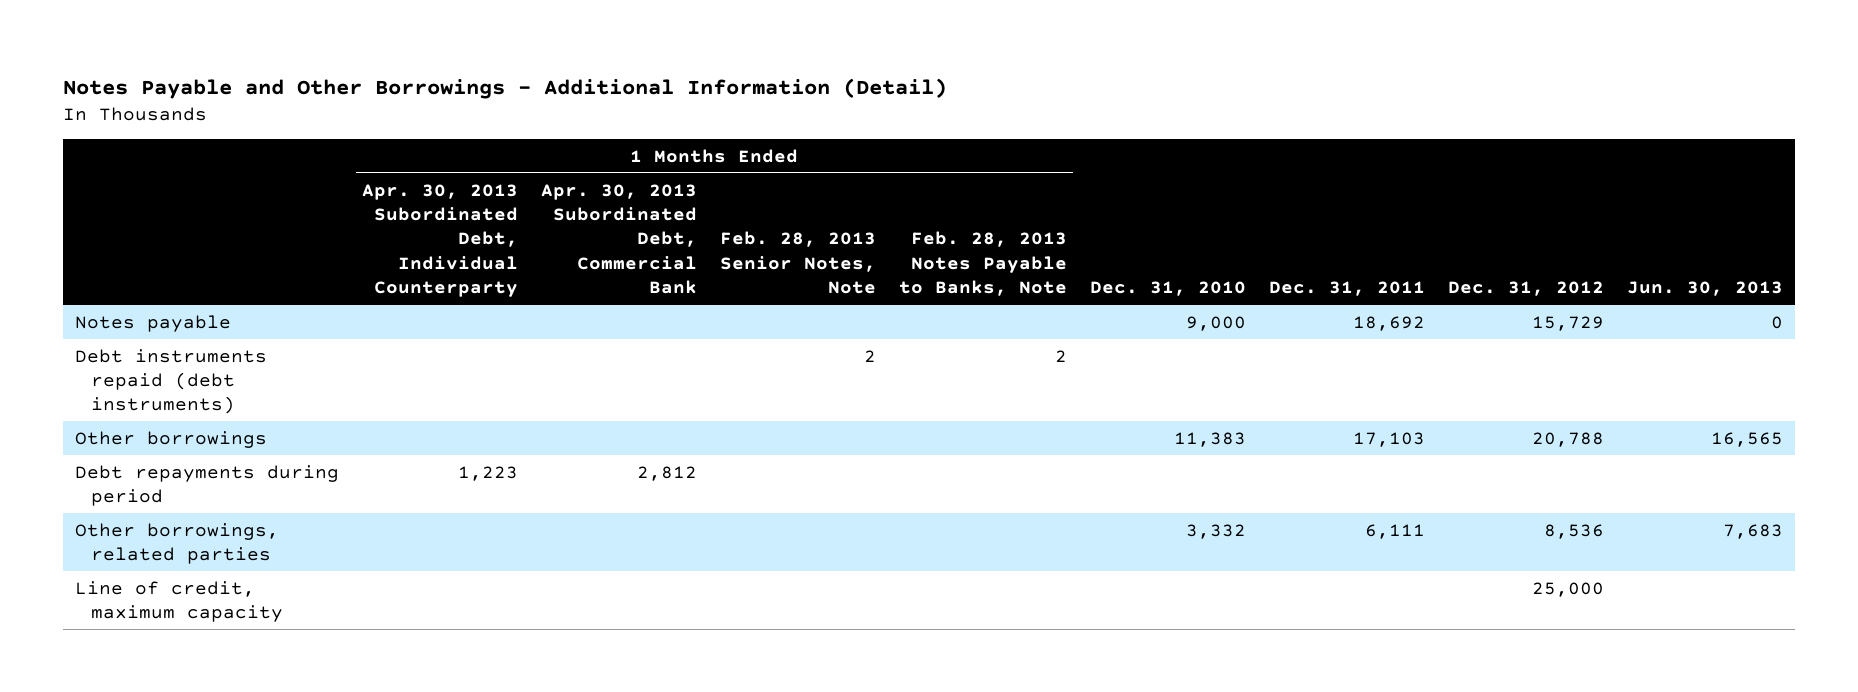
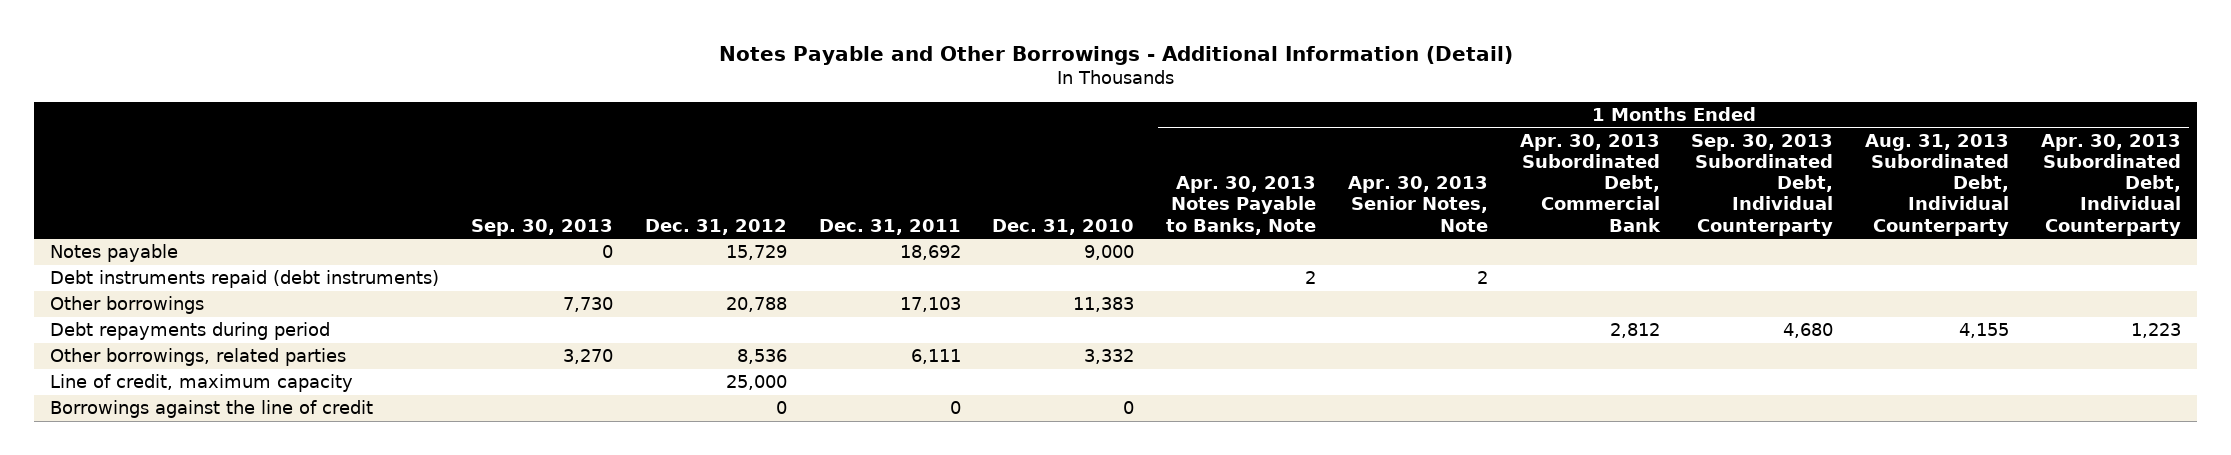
- | 1 Months Ended Apr. 30, 2013 Subordinated Debt, Individual Counterparty | 1 Months Ended Apr. 30, 2013 Subordinated Debt, Commercial Bank | 1 Months Ended Feb. 28, 2013 Senior Notes, Note | 1 Months Ended Feb. 28, 2013 Notes Payable to Banks, Note | Dec. 31, 2010 | Dec. 31, 2011 | Dec. 31, 2012 | Jun. 30, 2013
+ | Sep. 30, 2013 | Dec. 31, 2012 | Dec. 31, 2011 | Dec. 31, 2010 | 1 Months Ended Apr. 30, 2013 Notes Payable to Banks, Note | 1 Months Ended Apr. 30, 2013 Senior Notes, Note | 1 Months Ended Apr. 30, 2013 Subordinated Debt, Commercial Bank | 1 Months Ended Sep. 30, 2013 Subordinated Debt, Individual Counterparty | 1 Months Ended Aug. 31, 2013 Subordinated Debt, Individual Counterparty | 1 Months Ended Apr. 30, 2013 Subordinated Debt, Individual Counterparty
+ Borrowings against the line of credit | | 0 | 0 | 0 | | | | | |

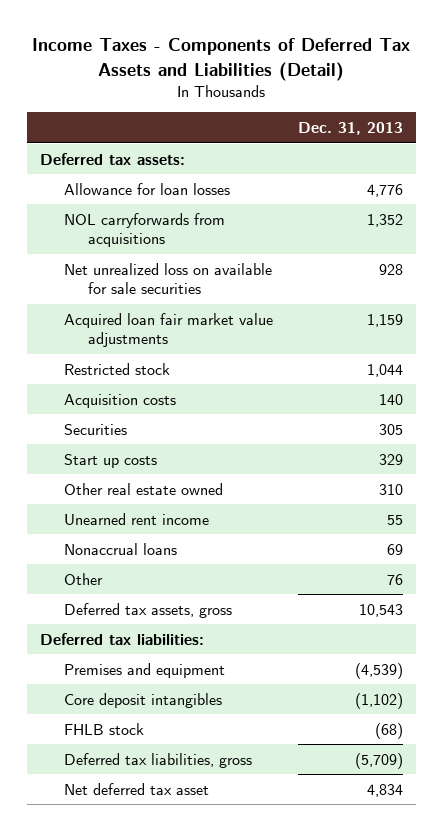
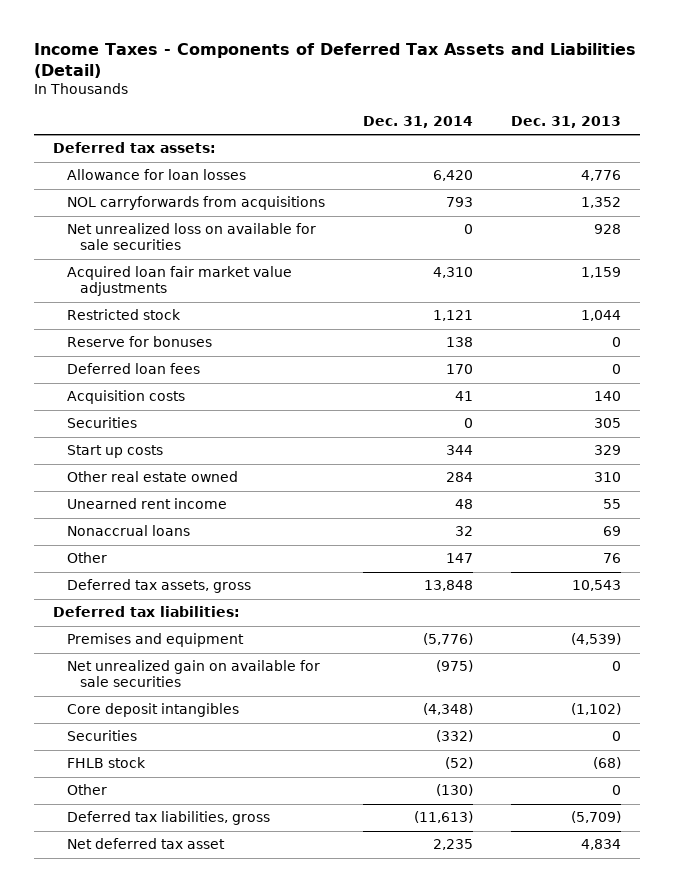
- | Dec. 31, 2013
+ | Dec. 31, 2014 | Dec. 31, 2013
+ Reserve for bonuses | 138 | 0
+ Deferred loan fees | 170 | 0
+ Net unrealized gain on available for sale securities | (975) | 0
+ Securities | (332) | 0
+ Other | (130) | 0

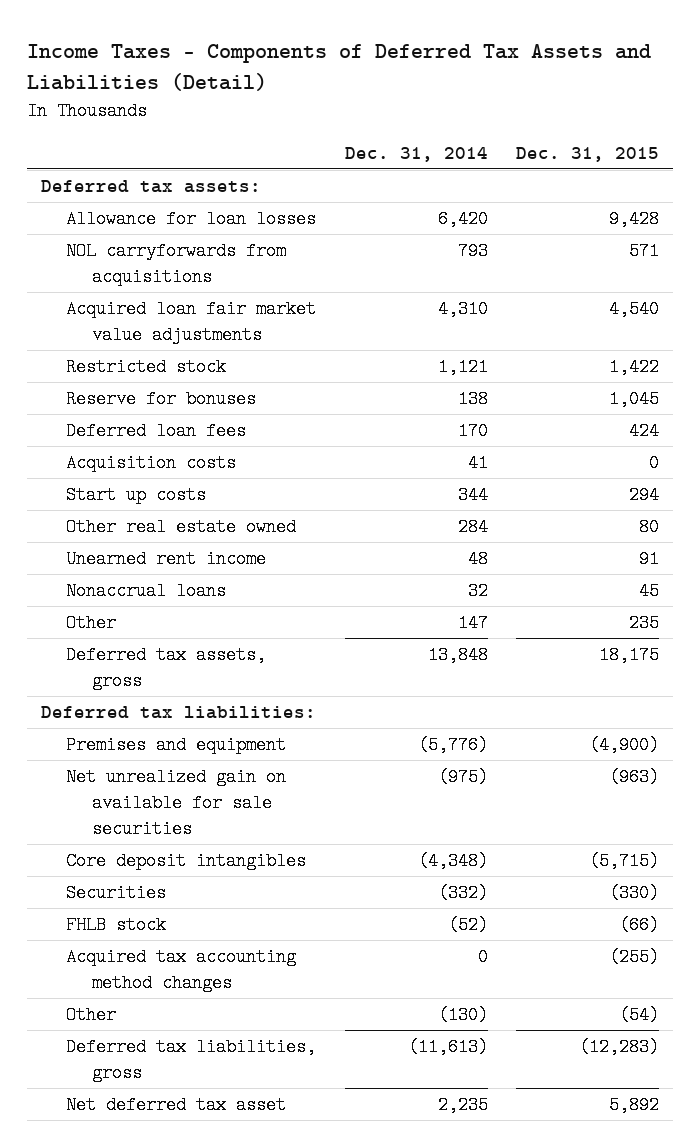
- | Dec. 31, 2014 | Dec. 31, 2013
+ | Dec. 31, 2014 | Dec. 31, 2015
- Net unrealized loss on available for sale securities | 0 | 928
- Securities | 0 | 305
+ Acquired tax accounting method changes | 0 | (255)

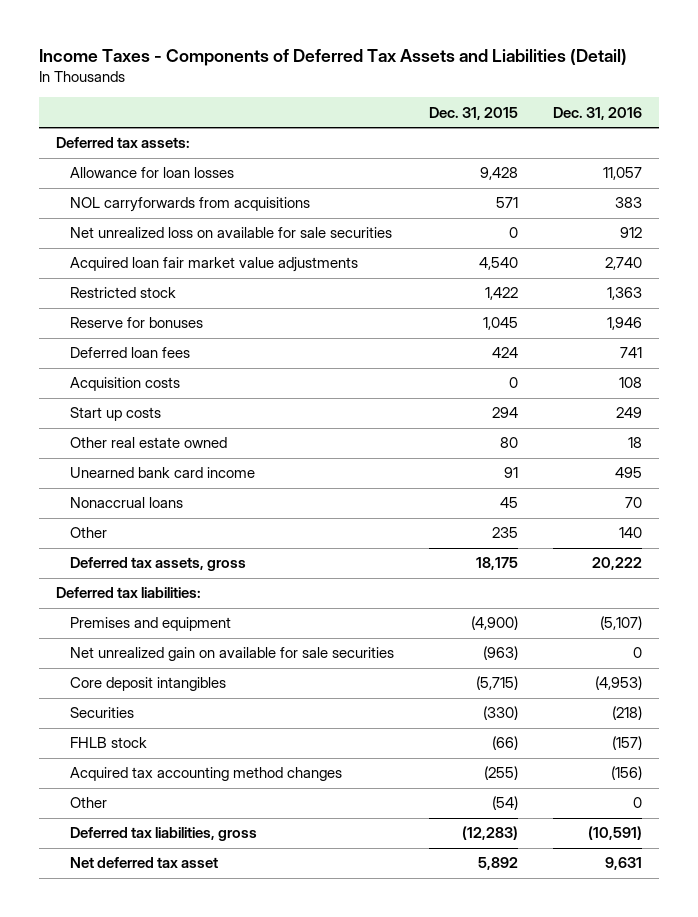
- | Dec. 31, 2014 | Dec. 31, 2015
+ | Dec. 31, 2015 | Dec. 31, 2016
+ Net unrealized loss on available for sale securities | 0 | 912
- Unearned rent income | 48 | 91
+ Unearned bank card income | 91 | 495

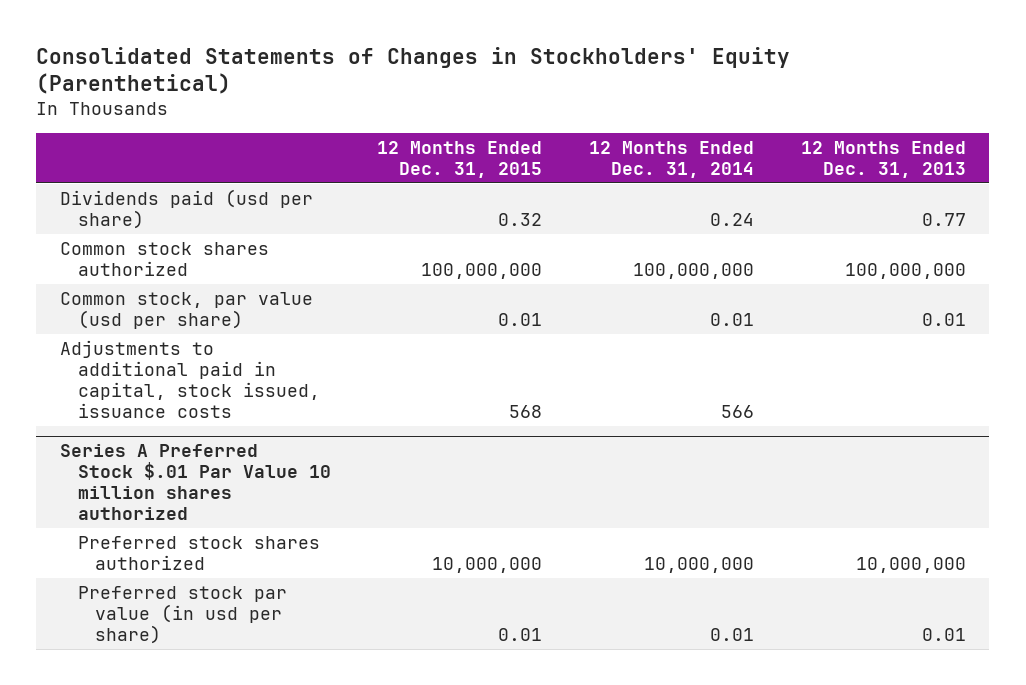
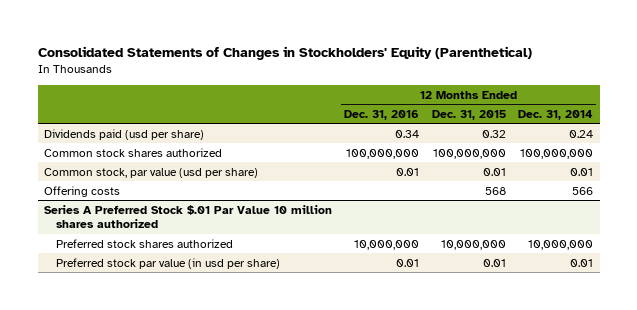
- | 12 Months Ended Dec. 31, 2015 | 12 Months Ended Dec. 31, 2014 | 12 Months Ended Dec. 31, 2013
+ | 12 Months Ended Dec. 31, 2016 | 12 Months Ended Dec. 31, 2015 | 12 Months Ended Dec. 31, 2014
- Adjustments to additional paid in capital, stock issued, issuance costs | 568 | 566 |
+ Offering costs | | 568 | 566

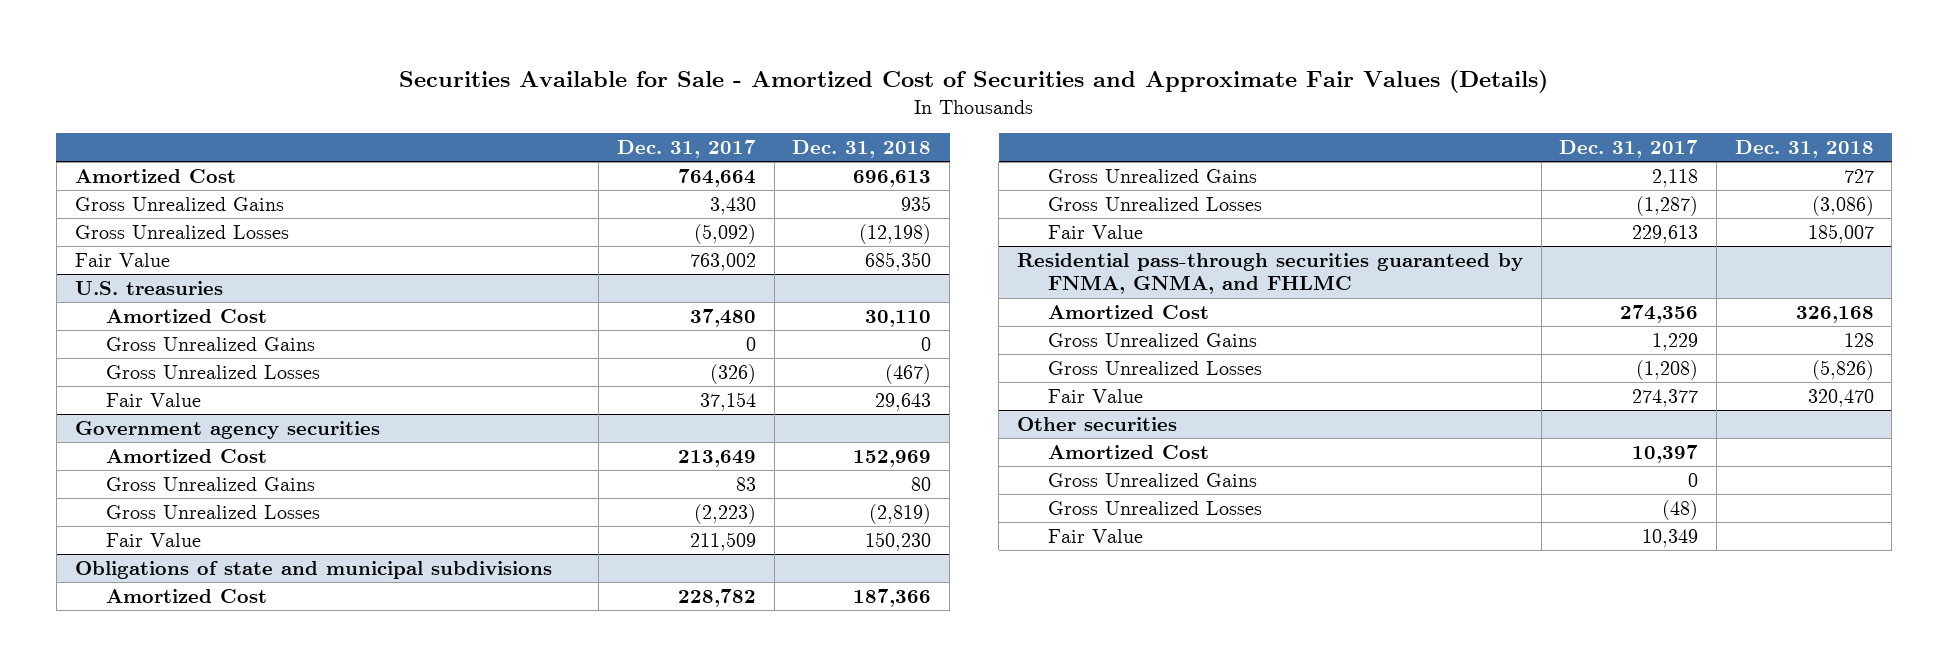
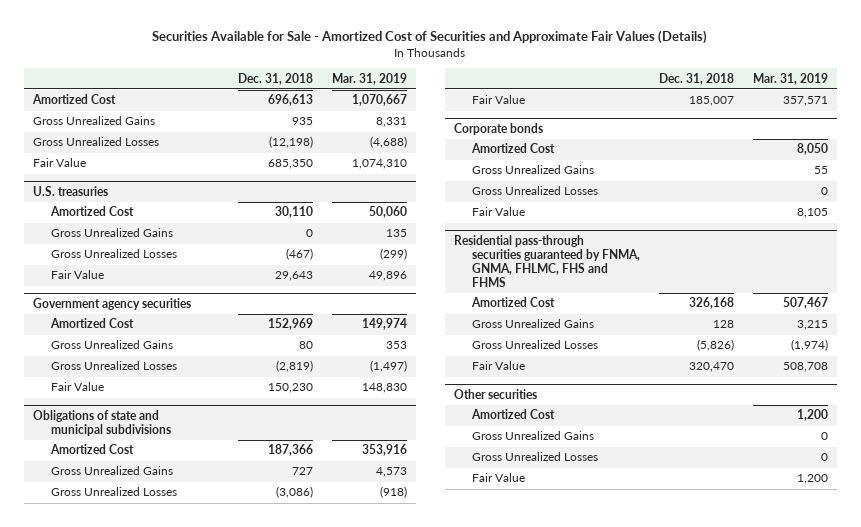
- | Dec. 31, 2017 | Dec. 31, 2018
+ | Dec. 31, 2018 | Mar. 31, 2019
- Residential pass-through securities guaranteed by FNMA, GNMA, and FHLMC
+ Corporate bonds
+ Amortized Cost | | 8,050
+ Gross Unrealized Gains | | 55
+ Gross Unrealized Losses | | 0
+ Fair Value | | 8,105
+ Residential pass-through securities guaranteed by FNMA, GNMA, FHLMC, FHS and FHMS

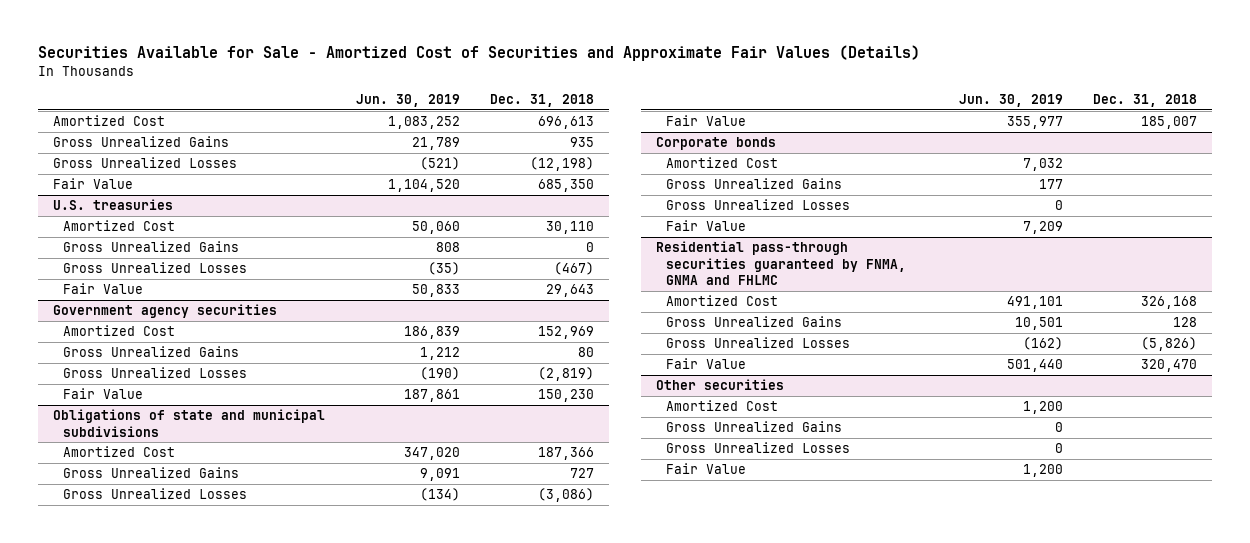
- | Dec. 31, 2018 | Mar. 31, 2019
+ | Jun. 30, 2019 | Dec. 31, 2018
- Residential pass-through securities guaranteed by FNMA, GNMA, FHLMC, FHS and FHMS
+ Residential pass-through securities guaranteed by FNMA, GNMA and FHLMC

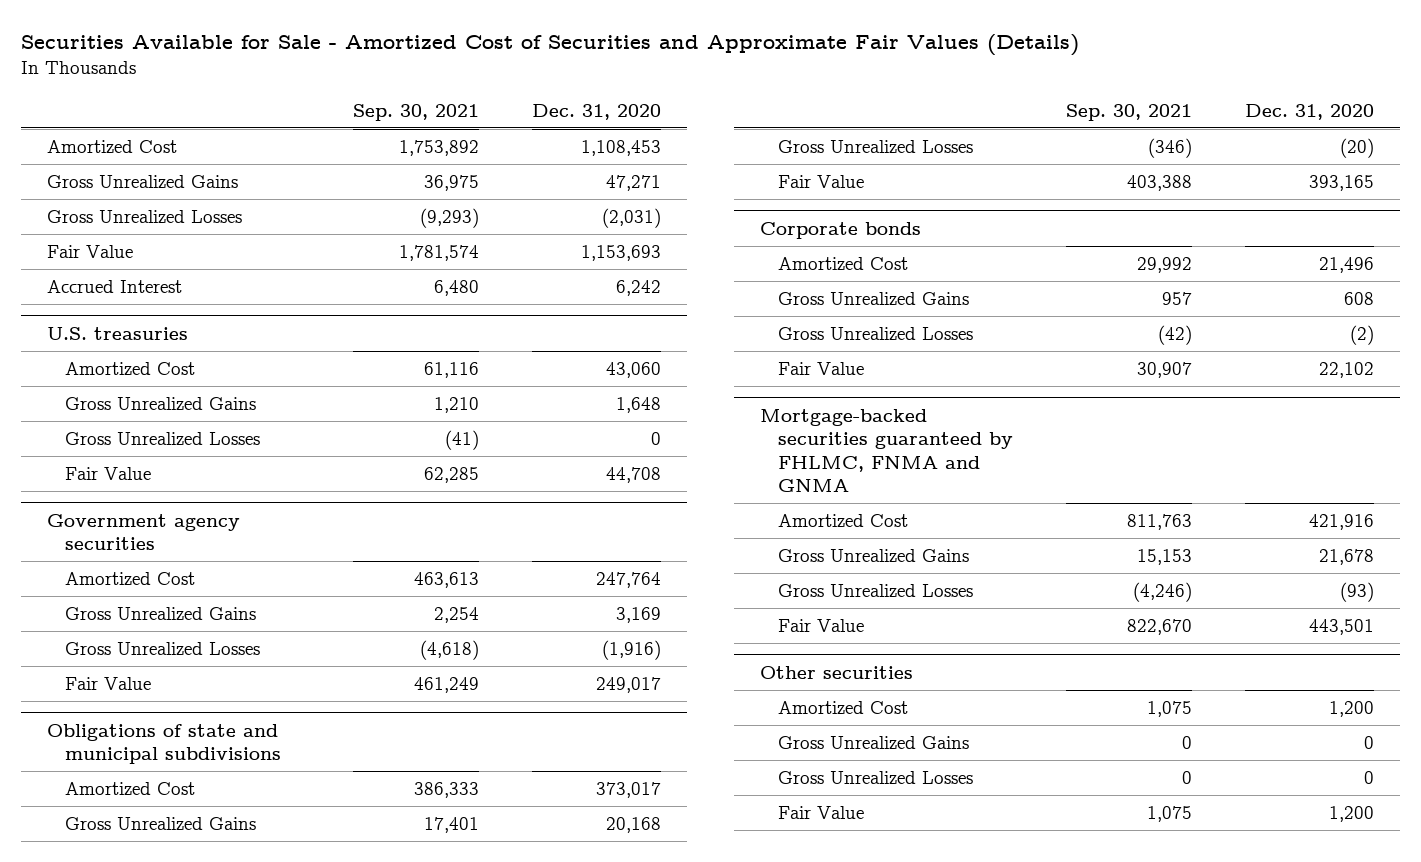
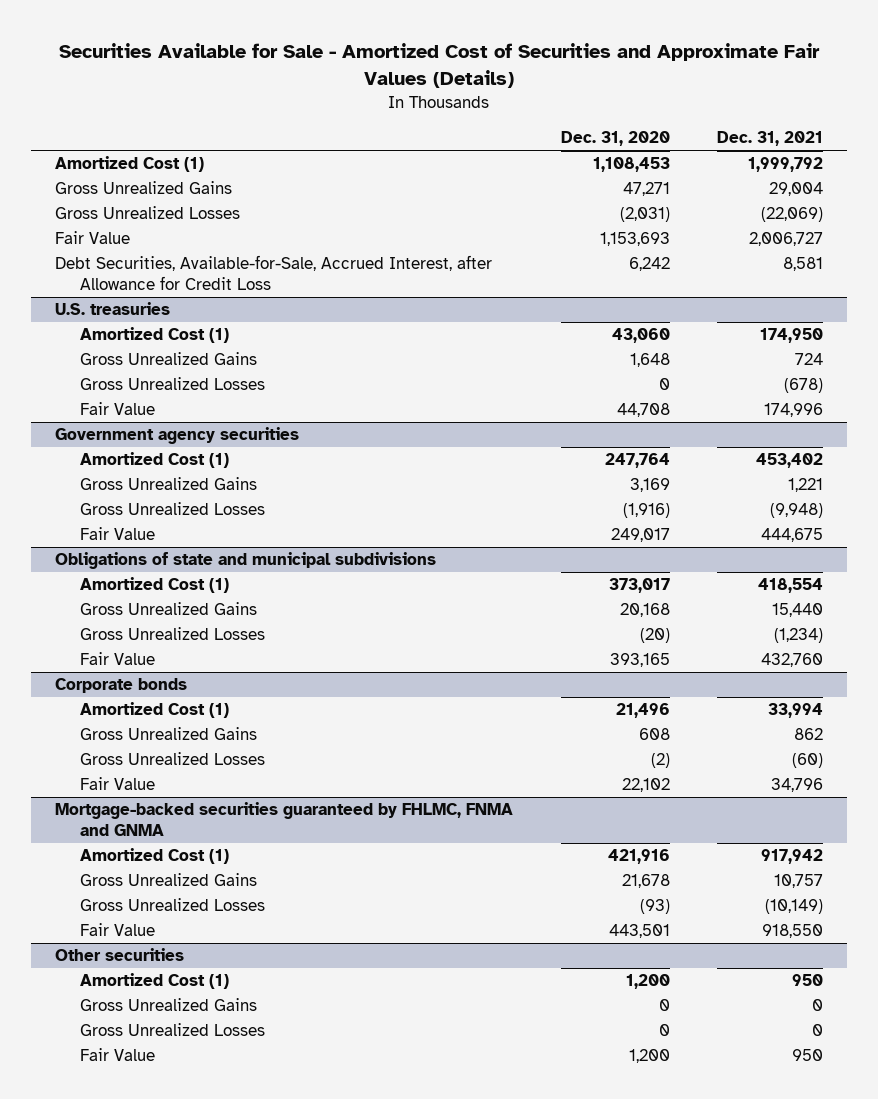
- | Sep. 30, 2021 | Dec. 31, 2020
+ | Dec. 31, 2020 | Dec. 31, 2021
- Amortized Cost | 1,753,892 | 1,108,453
+ Amortized Cost (1) | 1,108,453 | 1,999,792
- Accrued Interest | 6,480 | 6,242
+ Debt Securities, Available-for-Sale, Accrued Interest, after Allowance for Credit Loss | 6,242 | 8,581
@ U.S. treasuries
- Amortized Cost | 61,116 | 43,060
+ Amortized Cost (1) | 43,060 | 174,950
@ Government agency securities
- Amortized Cost | 463,613 | 247,764
+ Amortized Cost (1) | 247,764 | 453,402
@ Obligations of state and municipal subdivisions
- Amortized Cost | 386,333 | 373,017
+ Amortized Cost (1) | 373,017 | 418,554
@ Corporate bonds
- Amortized Cost | 29,992 | 21,496
+ Amortized Cost (1) | 21,496 | 33,994
@ Mortgage-backed securities guaranteed by FHLMC, FNMA and GNMA
- Amortized Cost | 811,763 | 421,916
+ Amortized Cost (1) | 421,916 | 917,942
@ Other securities
- Amortized Cost | 1,075 | 1,200
+ Amortized Cost (1) | 1,200 | 950

